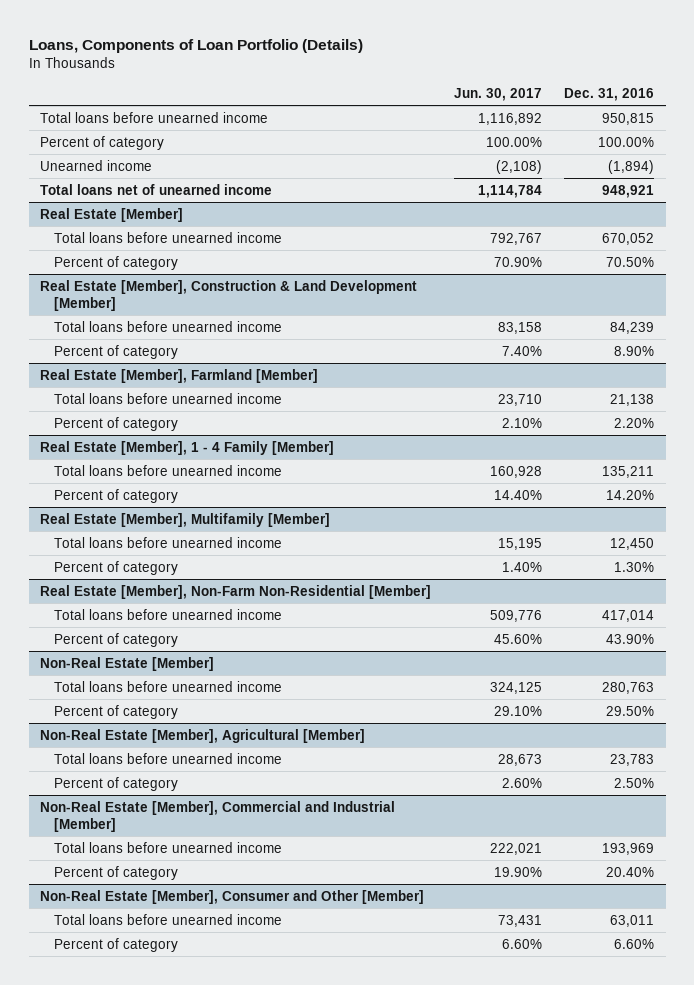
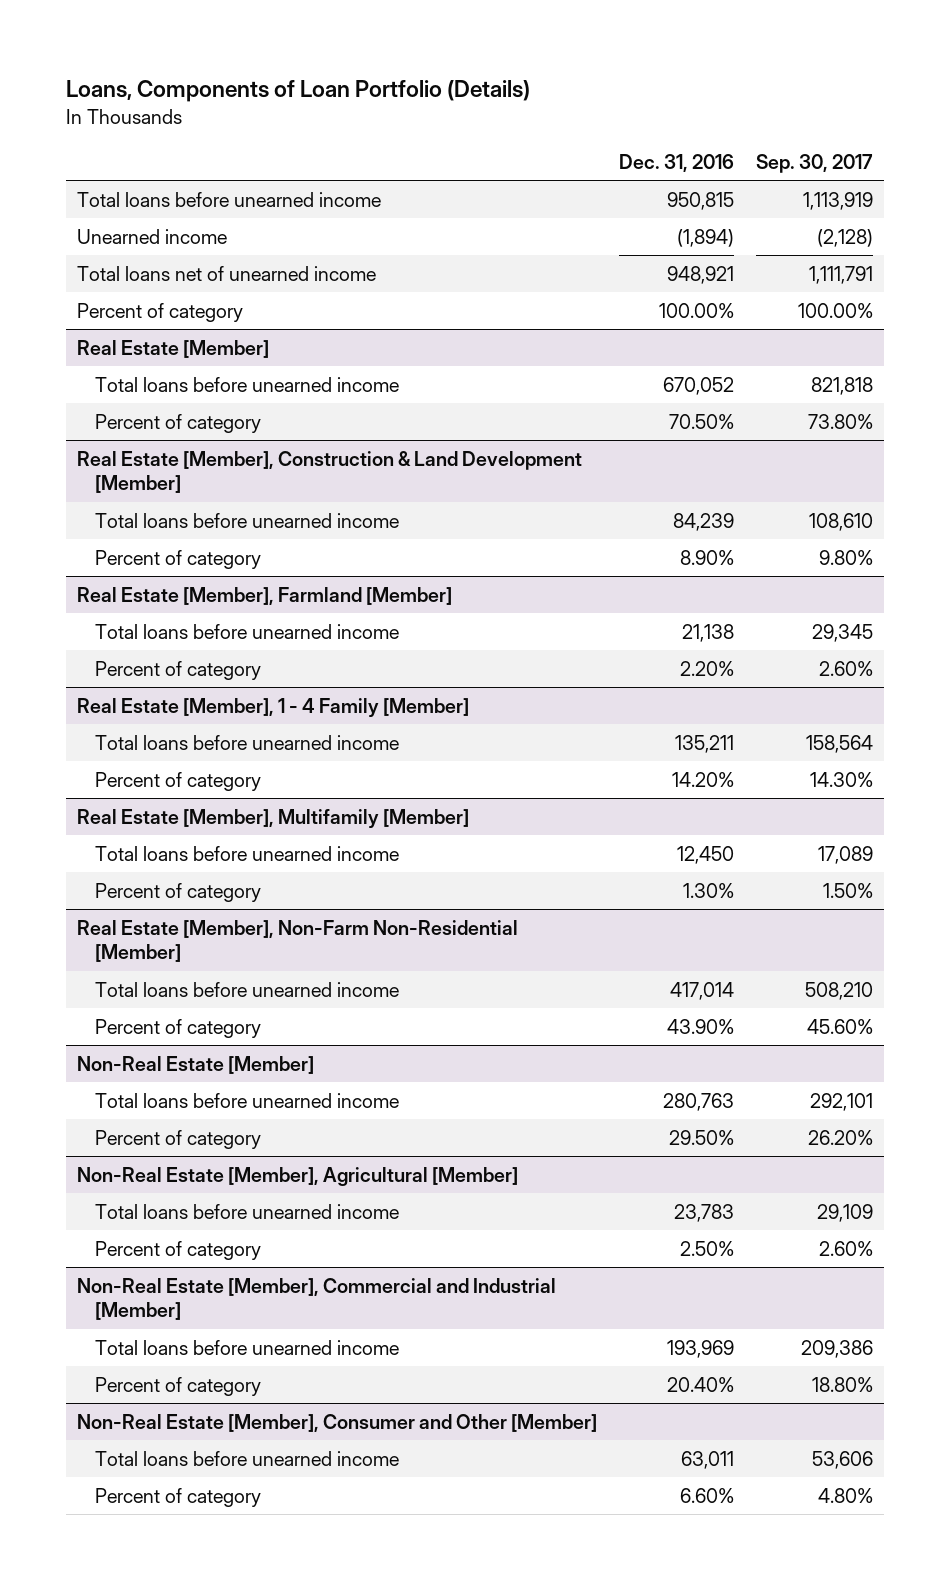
- | Jun. 30, 2017 | Dec. 31, 2016
+ | Dec. 31, 2016 | Sep. 30, 2017
moved down: Percent of category | 100.00% | 100.00%

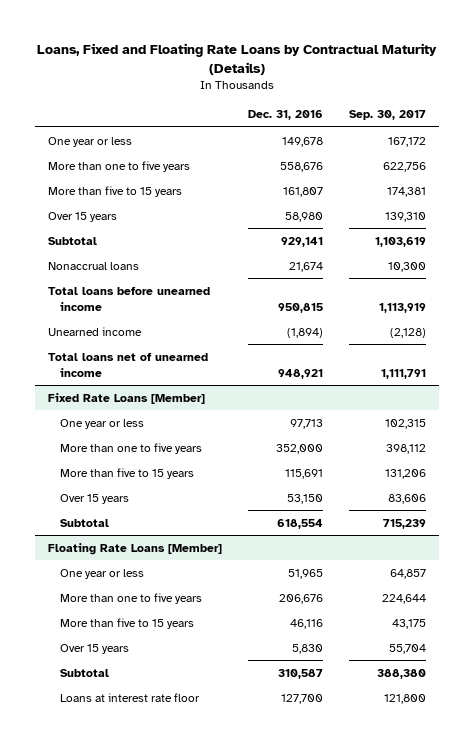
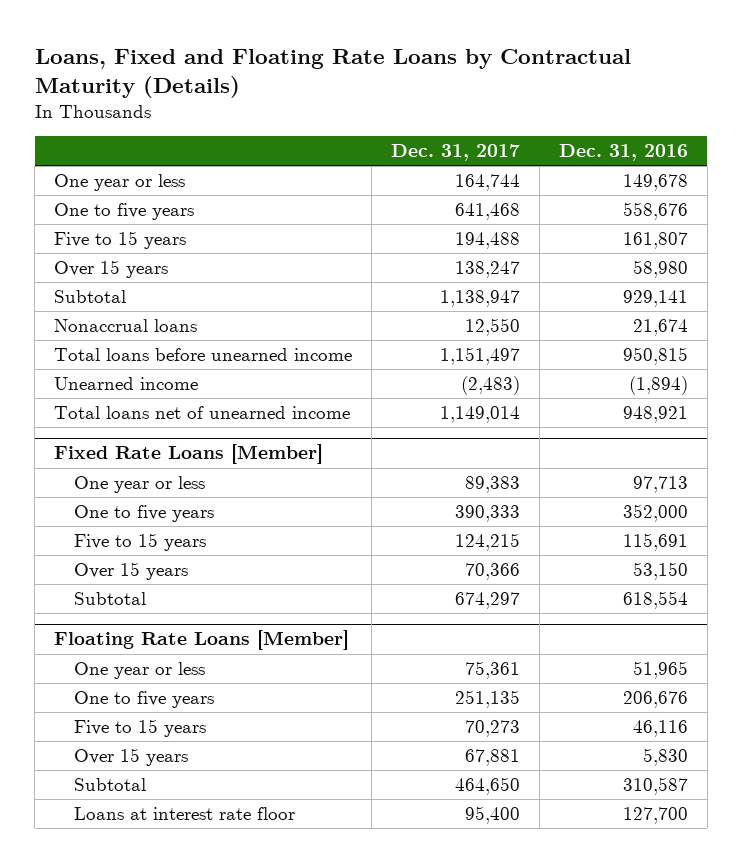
- | Dec. 31, 2016 | Sep. 30, 2017
+ | Dec. 31, 2017 | Dec. 31, 2016
- More than one to five years | 558,676 | 622,756
- More than five to 15 years | 161,807 | 174,381
+ One to five years | 641,468 | 558,676
+ Five to 15 years | 194,488 | 161,807
@ Fixed Rate Loans [Member]
- More than one to five years | 352,000 | 398,112
- More than five to 15 years | 115,691 | 131,206
+ One to five years | 390,333 | 352,000
+ Five to 15 years | 124,215 | 115,691
@ Floating Rate Loans [Member]
- More than one to five years | 206,676 | 224,644
- More than five to 15 years | 46,116 | 43,175
+ One to five years | 251,135 | 206,676
+ Five to 15 years | 70,273 | 46,116

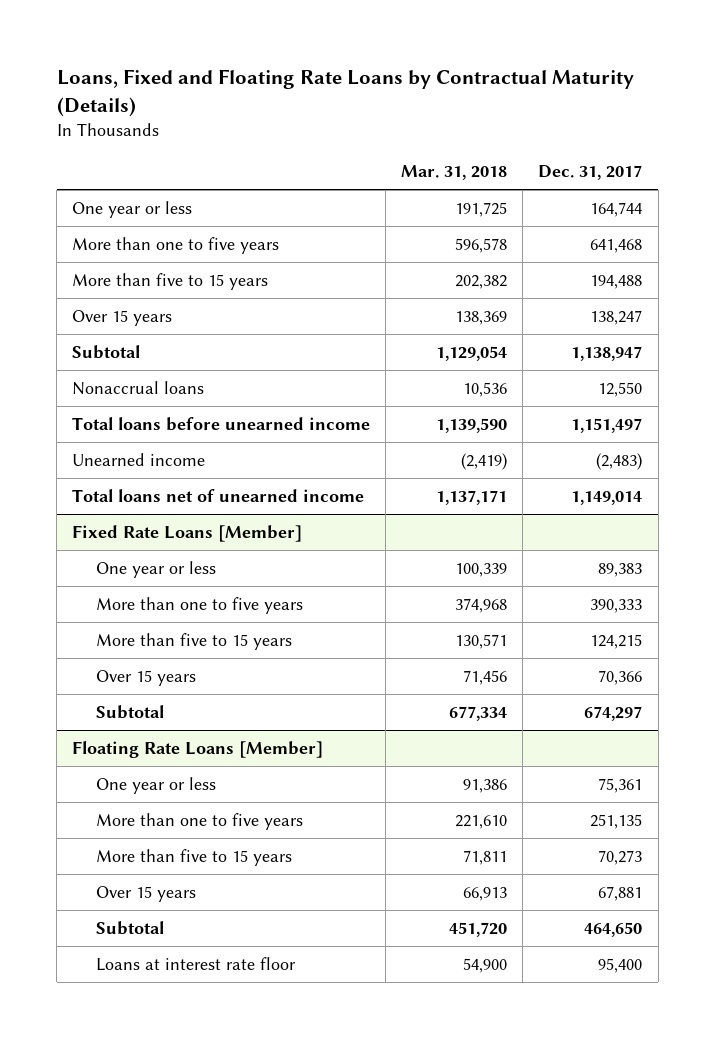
- | Dec. 31, 2017 | Dec. 31, 2016
+ | Mar. 31, 2018 | Dec. 31, 2017
- One to five years | 641,468 | 558,676
- Five to 15 years | 194,488 | 161,807
+ More than one to five years | 596,578 | 641,468
+ More than five to 15 years | 202,382 | 194,488
@ Fixed Rate Loans [Member]
- One to five years | 390,333 | 352,000
- Five to 15 years | 124,215 | 115,691
+ More than one to five years | 374,968 | 390,333
+ More than five to 15 years | 130,571 | 124,215
@ Floating Rate Loans [Member]
- One to five years | 251,135 | 206,676
- Five to 15 years | 70,273 | 46,116
+ More than one to five years | 221,610 | 251,135
+ More than five to 15 years | 71,811 | 70,273

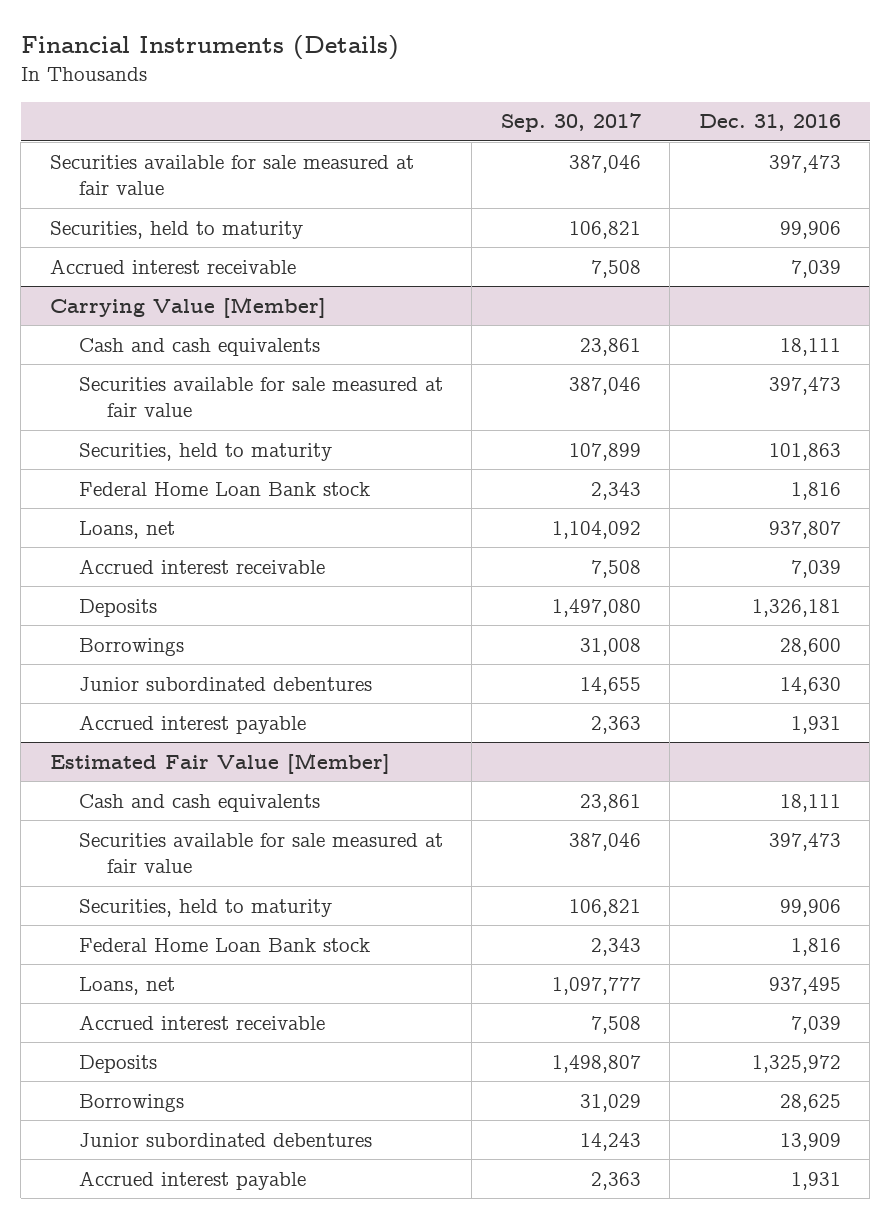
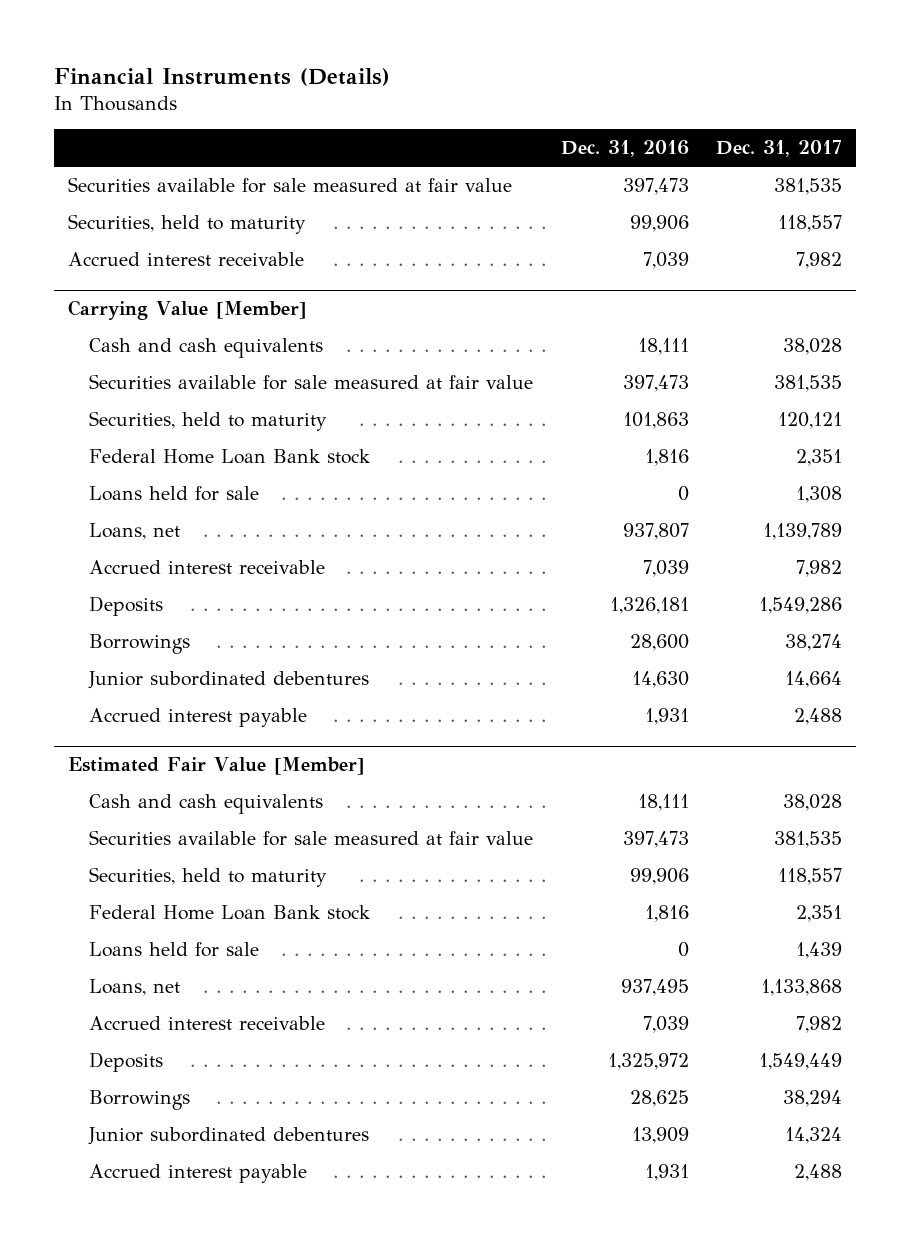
- | Sep. 30, 2017 | Dec. 31, 2016
+ | Dec. 31, 2016 | Dec. 31, 2017
@ Carrying Value [Member]
+ Loans held for sale | 0 | 1,308
@ Estimated Fair Value [Member]
+ Loans held for sale | 0 | 1,439

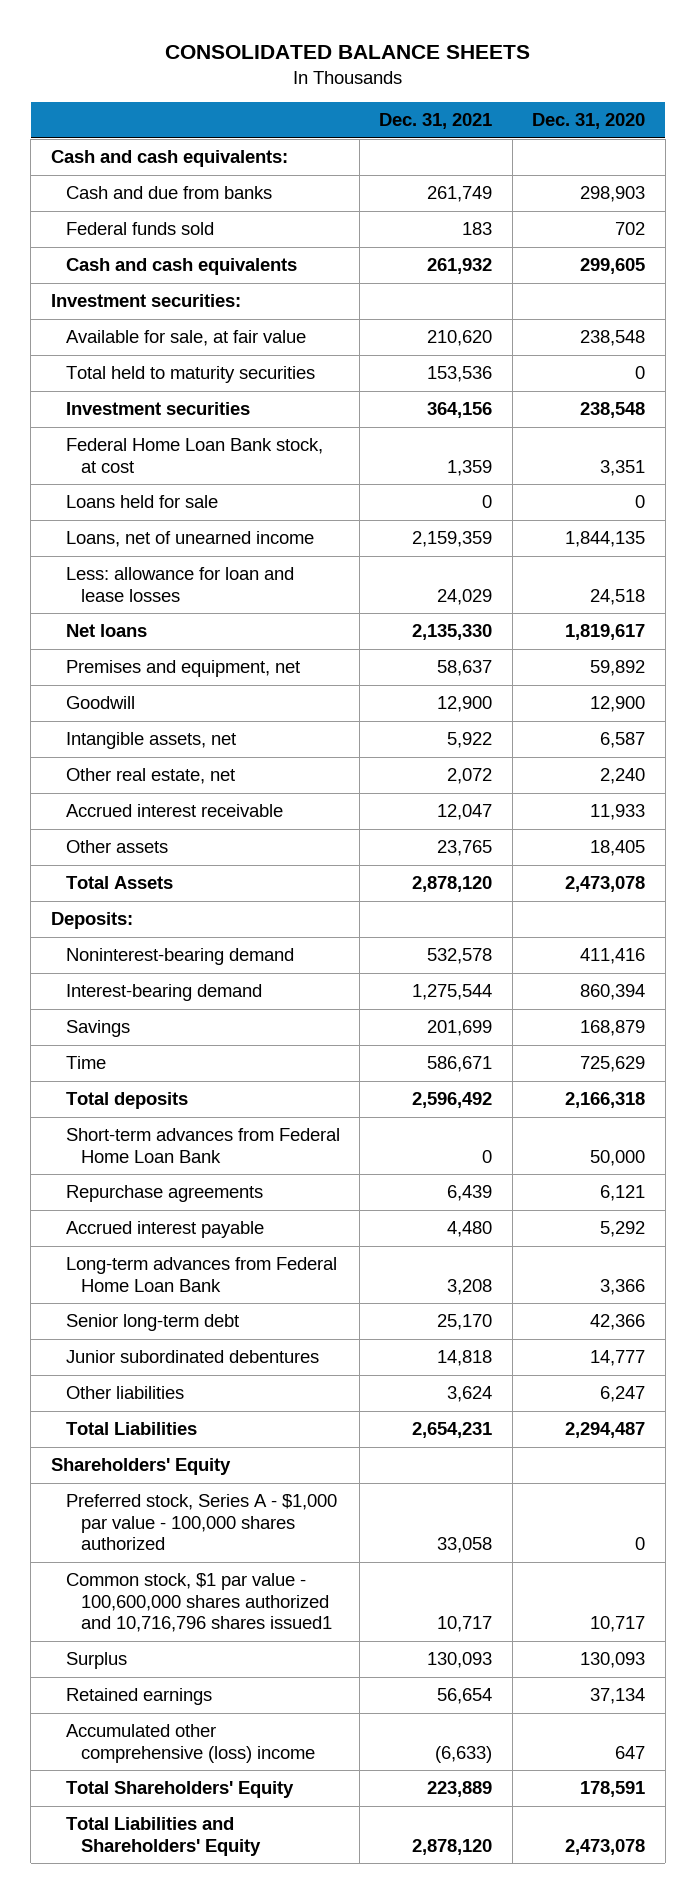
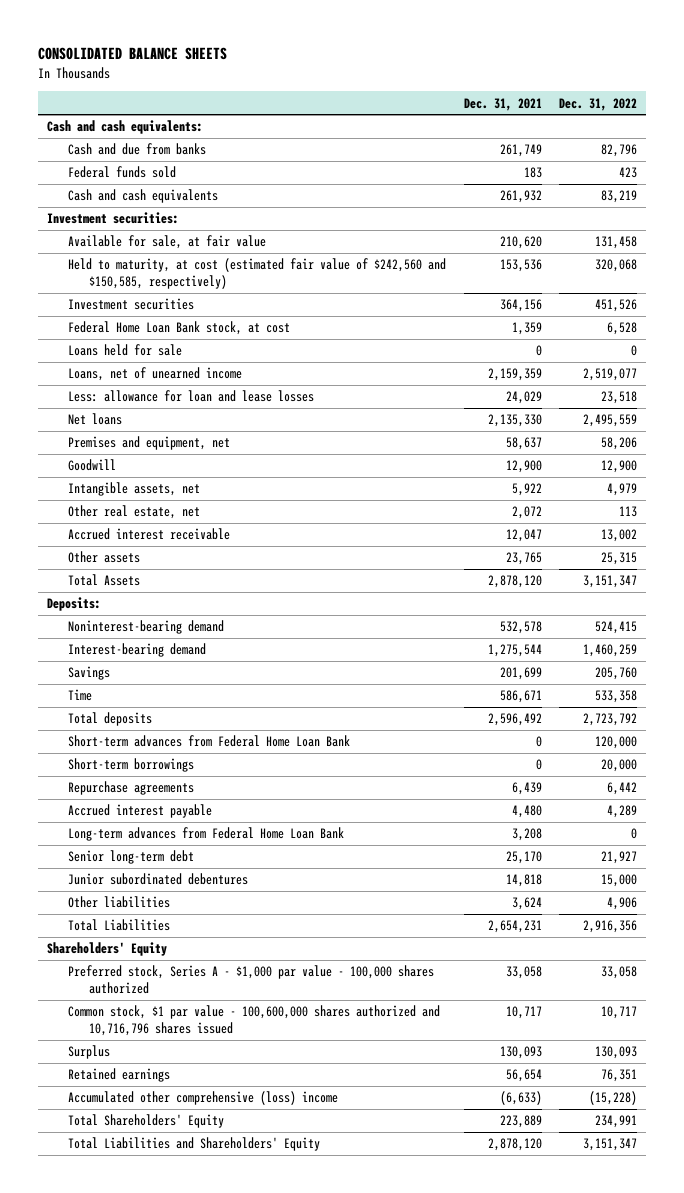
- | Dec. 31, 2021 | Dec. 31, 2020
+ | Dec. 31, 2021 | Dec. 31, 2022
- Total held to maturity securities | 153,536 | 0
+ Held to maturity, at cost (estimated fair value of $242,560 and $150,585, respectively) | 153,536 | 320,068
+ Short-term borrowings | 0 | 20,000
- Common stock, $1 par value - 100,600,000 shares authorized and 10,716,796 shares issued1 | 10,717 | 10,717
+ Common stock, $1 par value - 100,600,000 shares authorized and 10,716,796 shares issued | 10,717 | 10,717

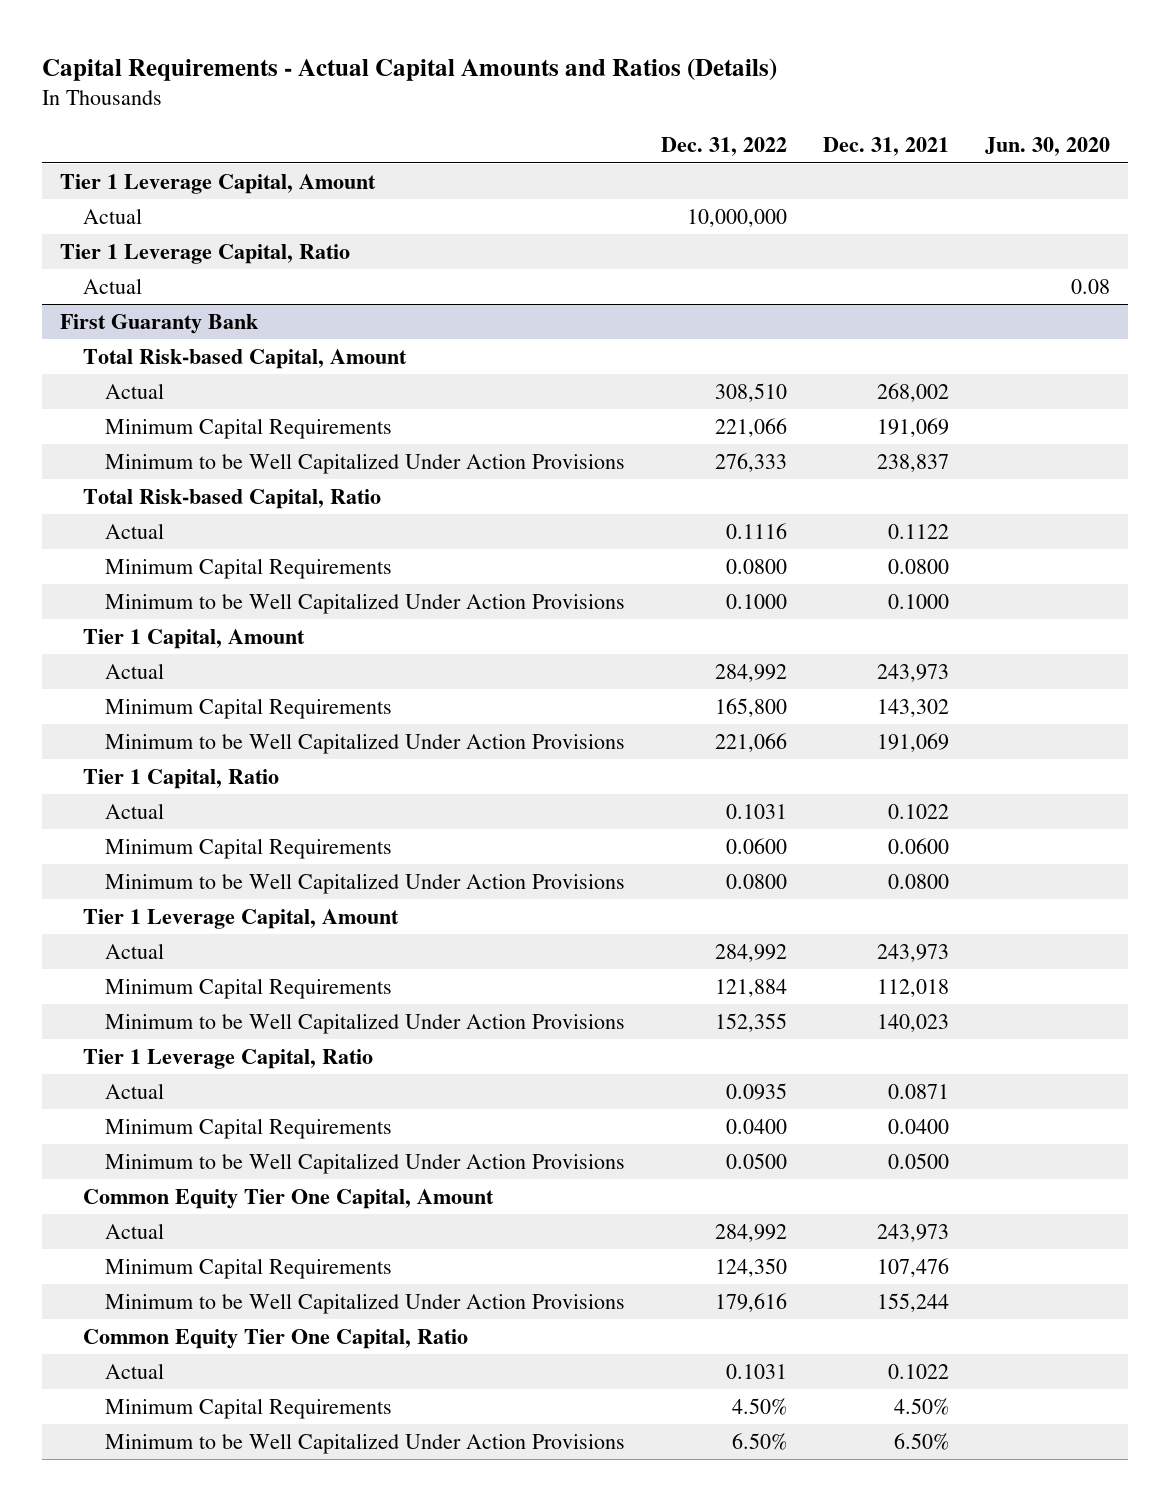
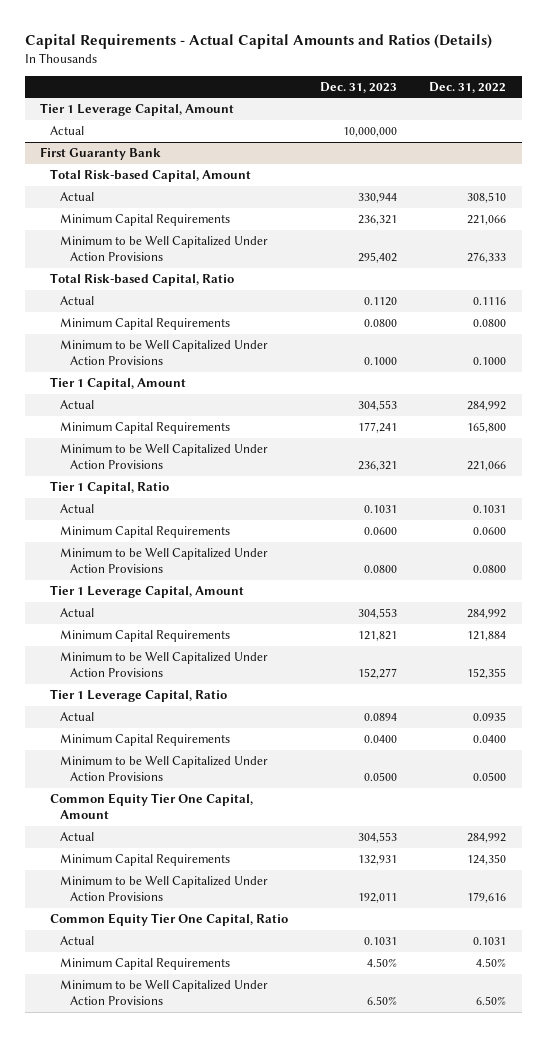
- | Dec. 31, 2022 | Dec. 31, 2021 | Jun. 30, 2020
+ | Dec. 31, 2023 | Dec. 31, 2022
- Actual | 10,000,000 | |
- Tier 1 Leverage Capital, Ratio

